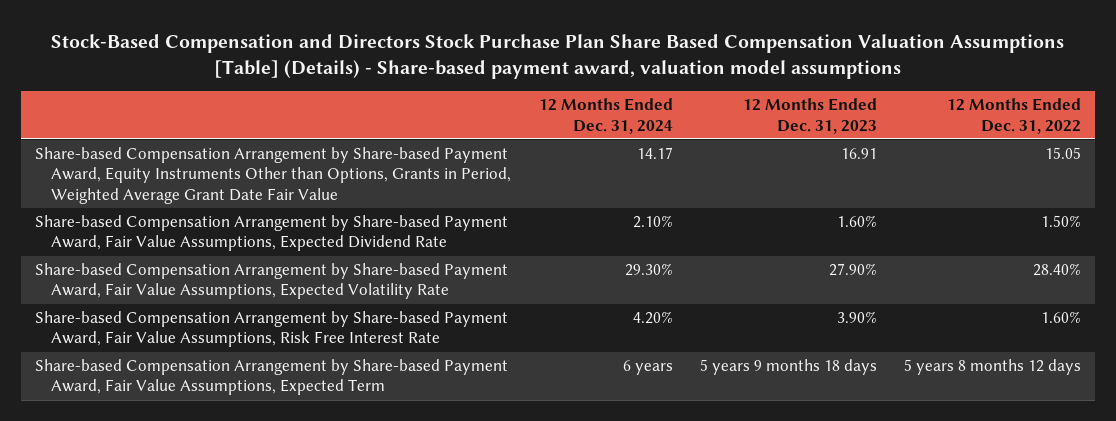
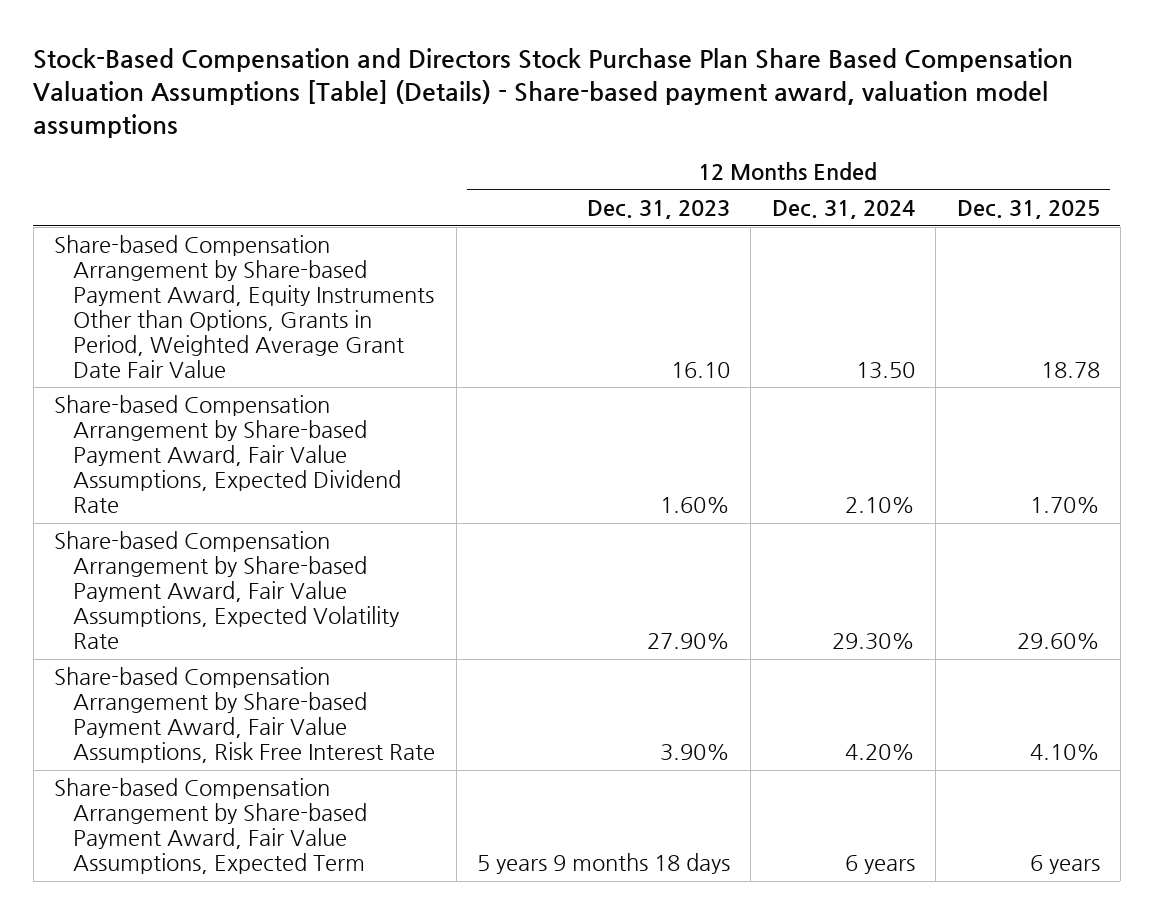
- | 12 Months Ended Dec. 31, 2024 | 12 Months Ended Dec. 31, 2023 | 12 Months Ended Dec. 31, 2022
+ | 12 Months Ended Dec. 31, 2023 | 12 Months Ended Dec. 31, 2024 | 12 Months Ended Dec. 31, 2025
- Share-based Compensation Arrangement by Share-based Payment Award, Equity Instruments Other than Options, Grants in Period, Weighted Average Grant Date Fair Value | 14.17 | 16.91 | 15.05
+ Share-based Compensation Arrangement by Share-based Payment Award, Equity Instruments Other than Options, Grants in Period, Weighted Average Grant Date Fair Value | 16.10 | 13.50 | 18.78

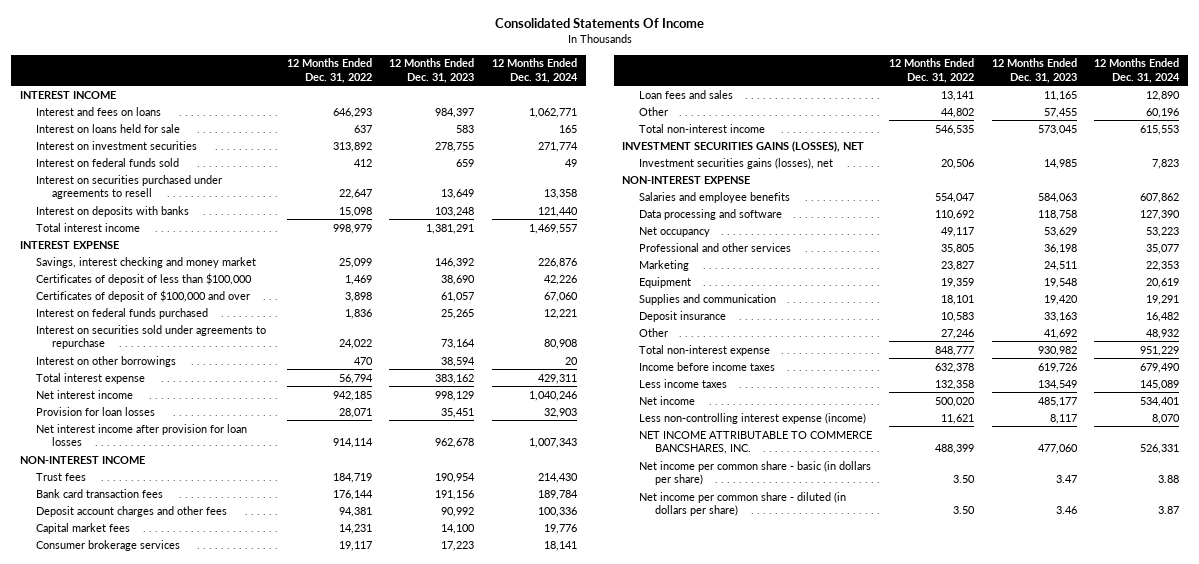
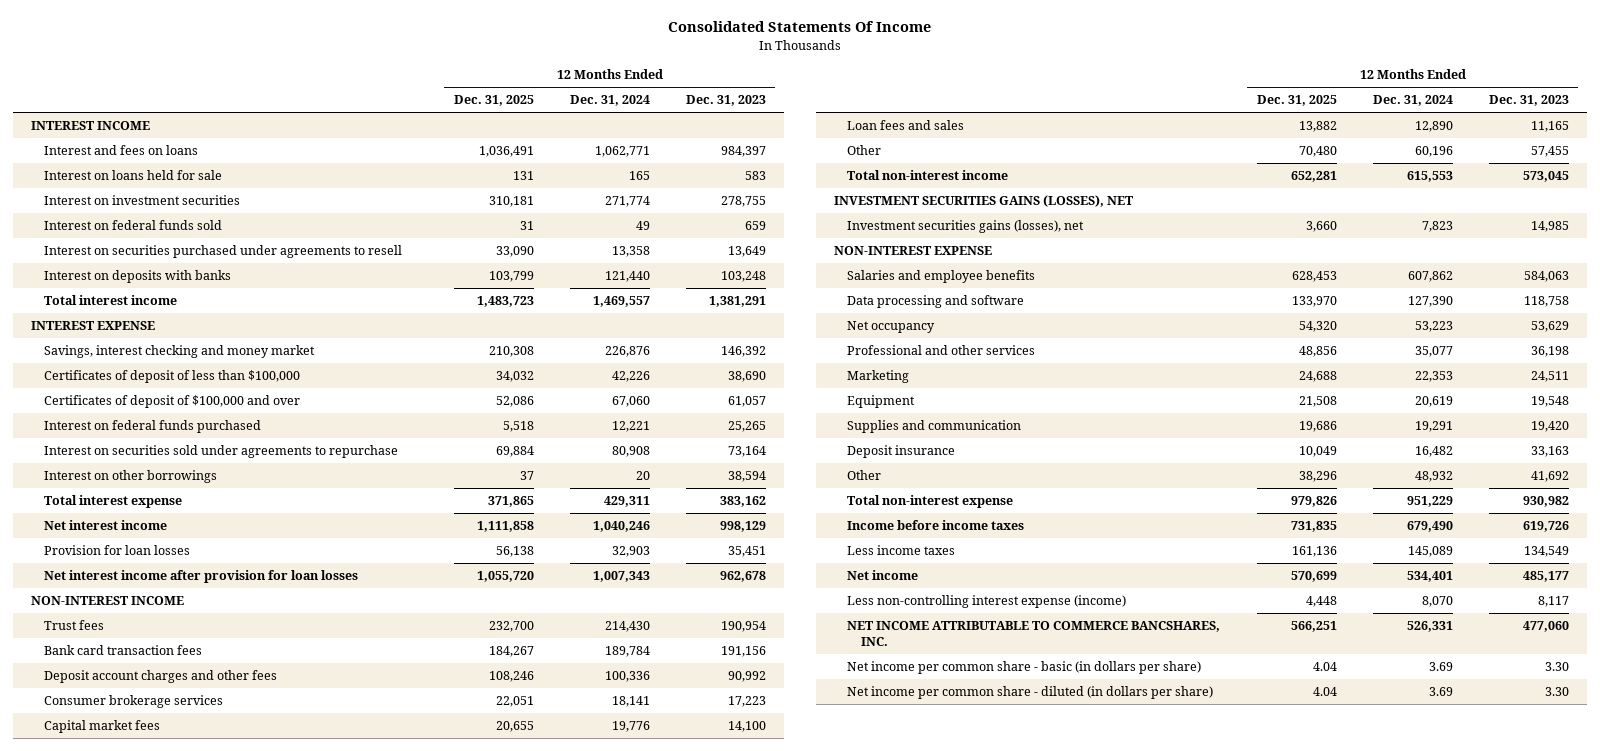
- | 12 Months Ended Dec. 31, 2022 | 12 Months Ended Dec. 31, 2023 | 12 Months Ended Dec. 31, 2024
+ | 12 Months Ended Dec. 31, 2025 | 12 Months Ended Dec. 31, 2024 | 12 Months Ended Dec. 31, 2023
moved down: Capital market fees | 20,655 | 19,776 | 14,100
- Net income per common share - basic (in dollars per share) | 3.50 | 3.47 | 3.88
- Net income per common share - diluted (in dollars per share) | 3.50 | 3.46 | 3.87
+ Net income per common share - basic (in dollars per share) | 4.04 | 3.69 | 3.30
+ Net income per common share - diluted (in dollars per share) | 4.04 | 3.69 | 3.30

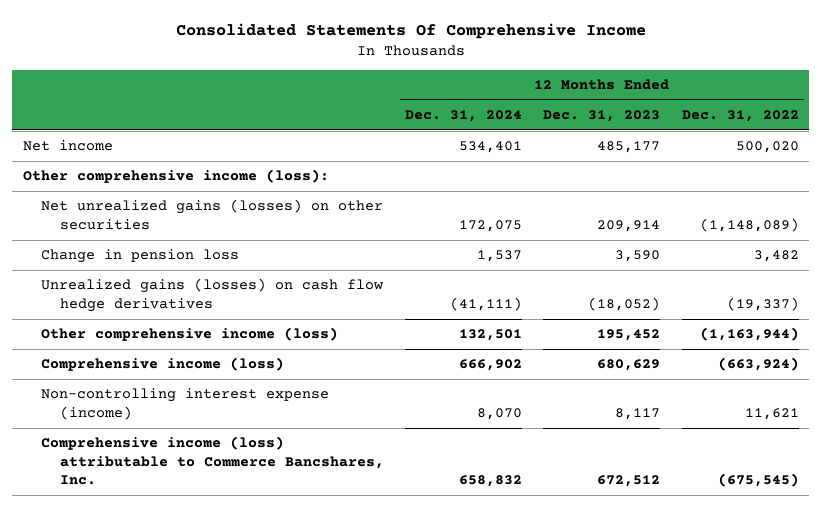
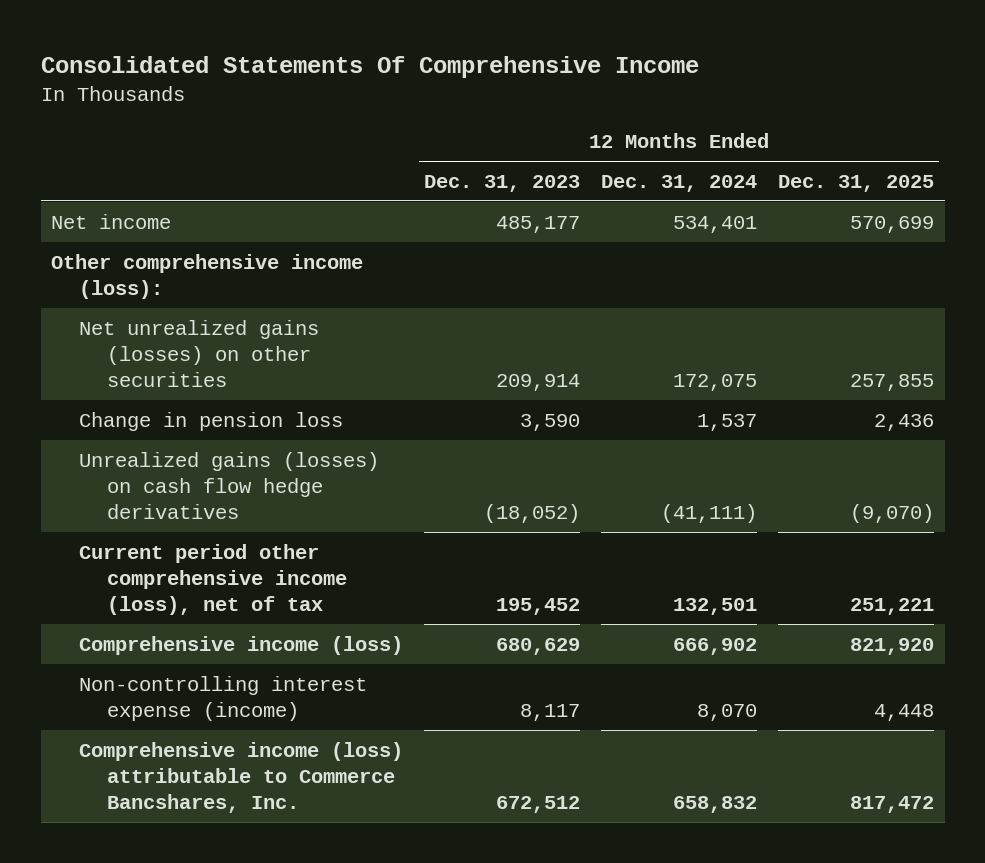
- | 12 Months Ended Dec. 31, 2024 | 12 Months Ended Dec. 31, 2023 | 12 Months Ended Dec. 31, 2022
+ | 12 Months Ended Dec. 31, 2023 | 12 Months Ended Dec. 31, 2024 | 12 Months Ended Dec. 31, 2025
- Other comprehensive income (loss) | 132,501 | 195,452 | (1,163,944)
+ Current period other comprehensive income (loss), net of tax | 195,452 | 132,501 | 251,221

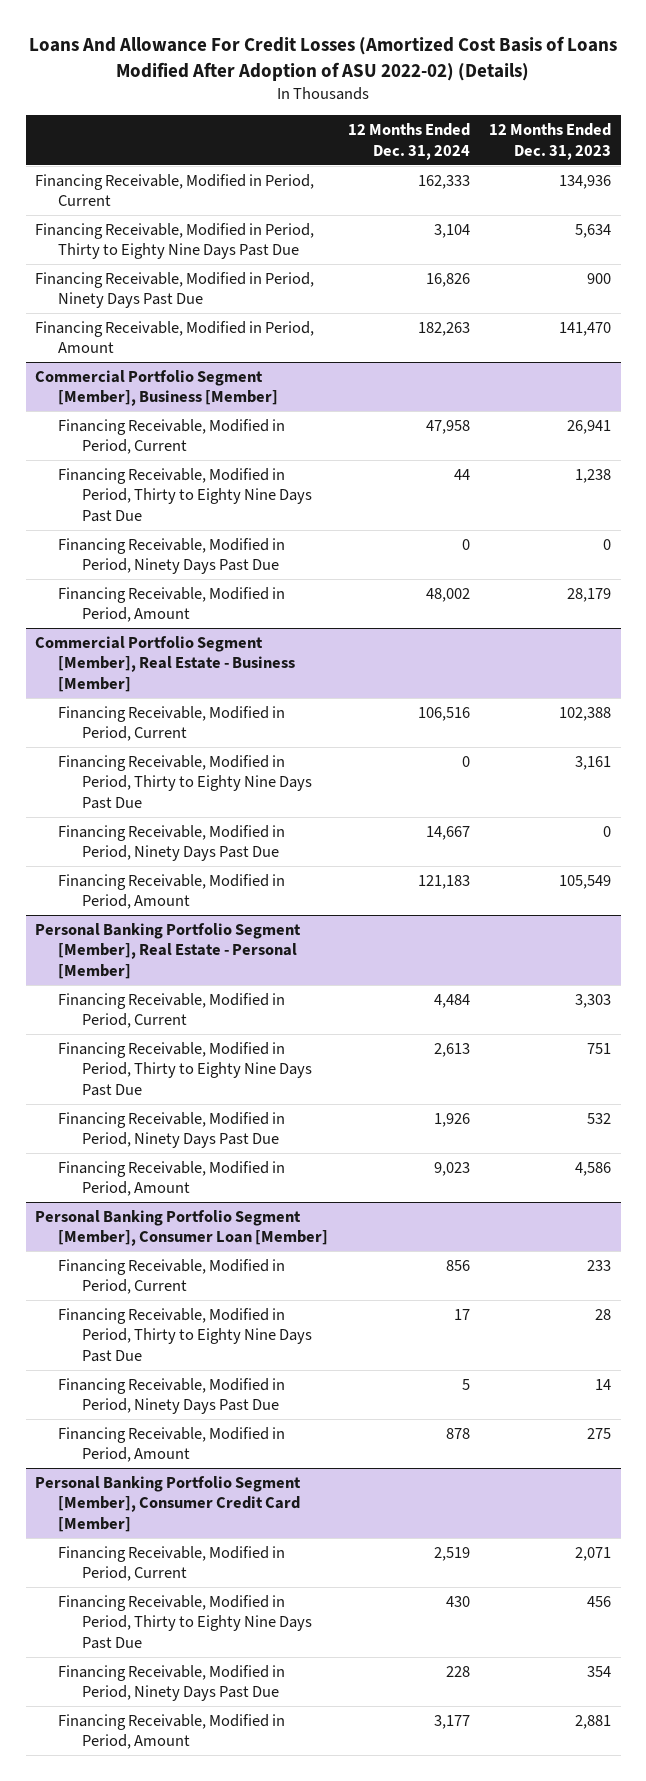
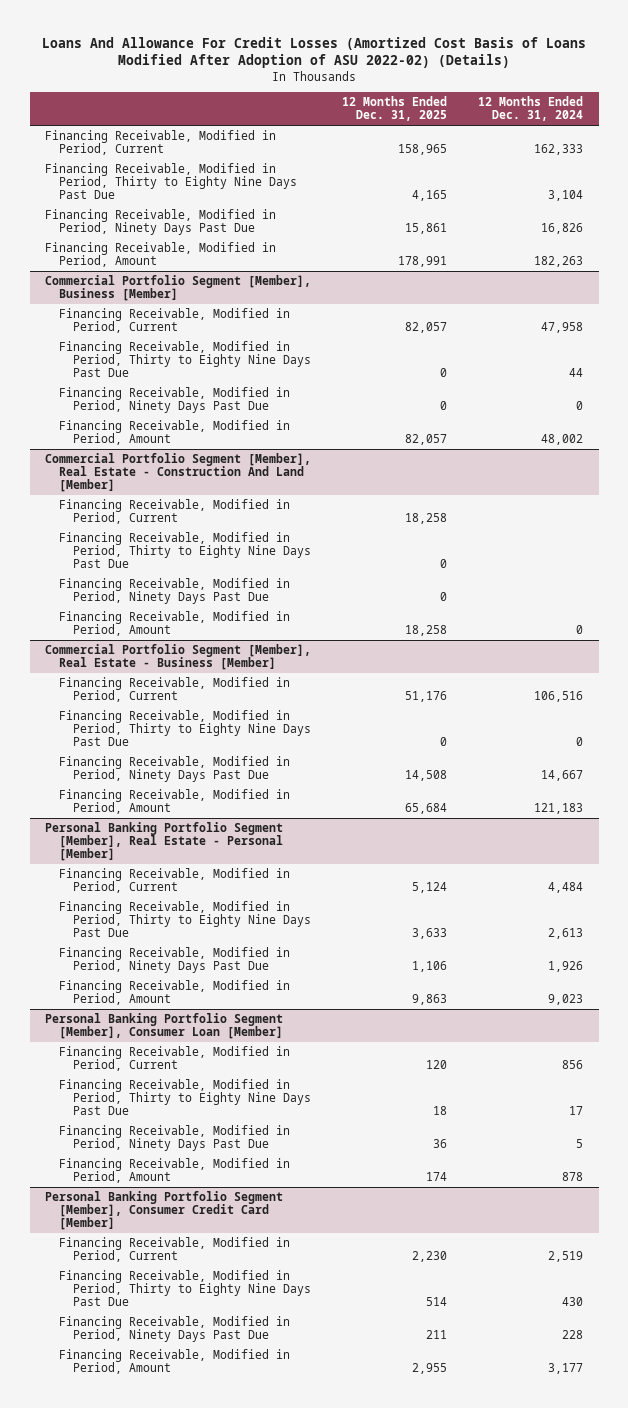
- | 12 Months Ended Dec. 31, 2024 | 12 Months Ended Dec. 31, 2023
+ | 12 Months Ended Dec. 31, 2025 | 12 Months Ended Dec. 31, 2024
+ Commercial Portfolio Segment [Member], Real Estate - Construction And Land [Member]
+ Financing Receivable, Modified in Period, Current | 18,258 |
+ Financing Receivable, Modified in Period, Thirty to Eighty Nine Days Past Due | 0 |
+ Financing Receivable, Modified in Period, Ninety Days Past Due | 0 |
+ Financing Receivable, Modified in Period, Amount | 18,258 | 0

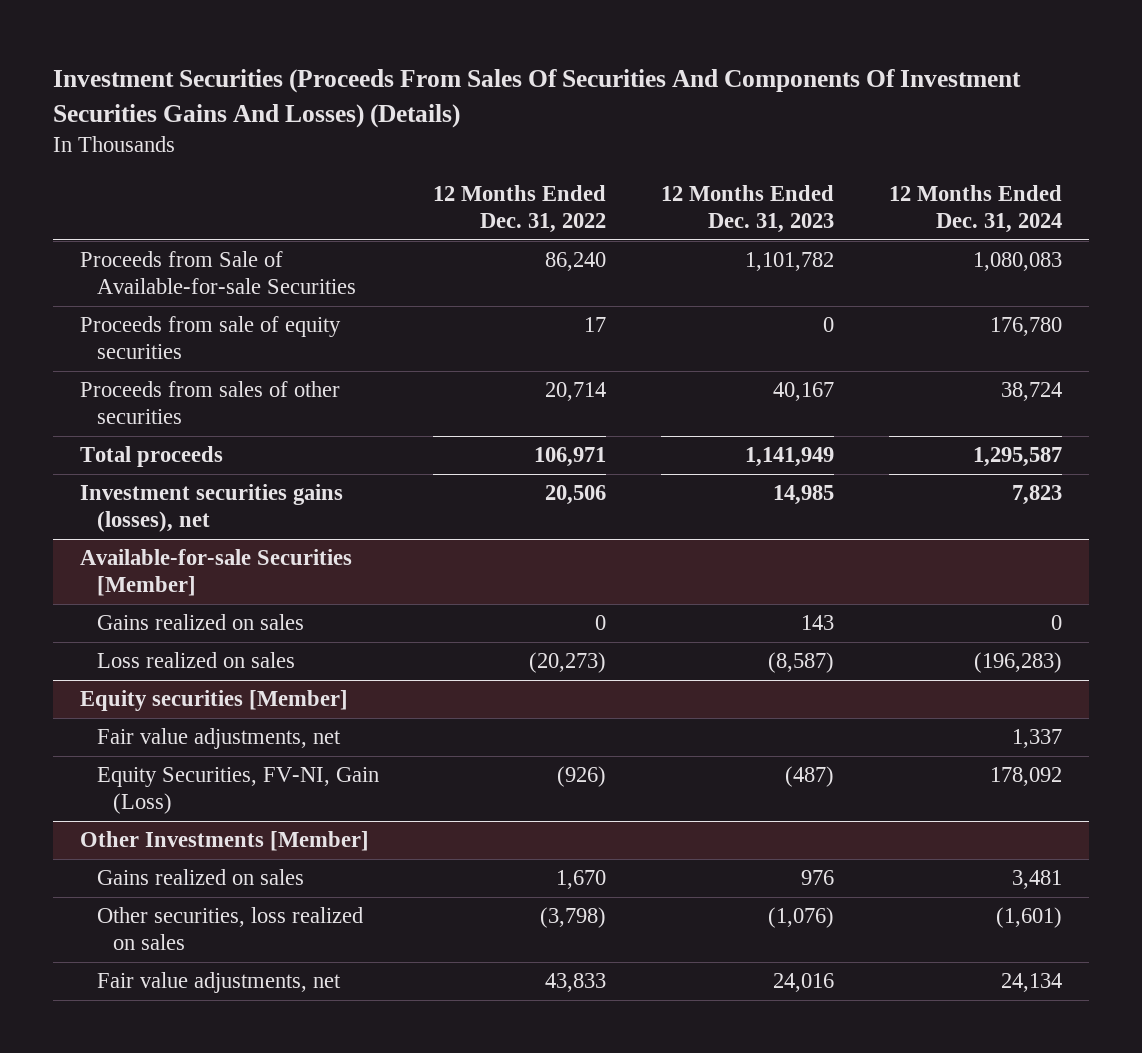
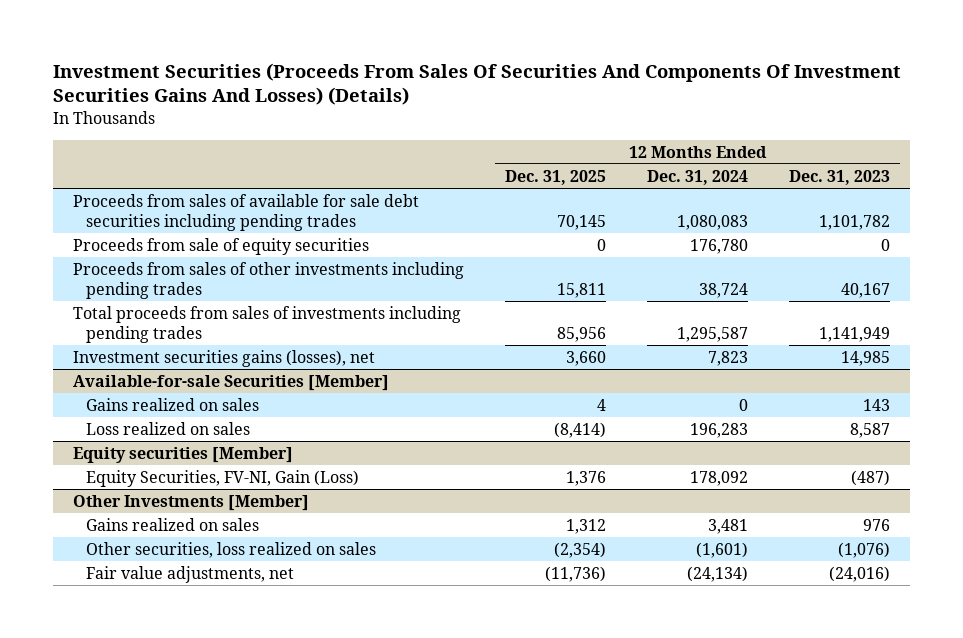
- | 12 Months Ended Dec. 31, 2022 | 12 Months Ended Dec. 31, 2023 | 12 Months Ended Dec. 31, 2024
+ | 12 Months Ended Dec. 31, 2025 | 12 Months Ended Dec. 31, 2024 | 12 Months Ended Dec. 31, 2023
- Proceeds from Sale of Available-for-sale Securities | 86,240 | 1,101,782 | 1,080,083
+ Proceeds from sales of available for sale debt securities including pending trades | 70,145 | 1,080,083 | 1,101,782
- Proceeds from sales of other securities | 20,714 | 40,167 | 38,724
- Total proceeds | 106,971 | 1,141,949 | 1,295,587
+ Proceeds from sales of other investments including pending trades | 15,811 | 38,724 | 40,167
+ Total proceeds from sales of investments including pending trades | 85,956 | 1,295,587 | 1,141,949
@ Available-for-sale Securities [Member]
- Loss realized on sales | (20,273) | (8,587) | (196,283)
+ Loss realized on sales | (8,414) | 196,283 | 8,587
@ Equity securities [Member]
- Fair value adjustments, net | | | 1,337
@ Other Investments [Member]
- Fair value adjustments, net | 43,833 | 24,016 | 24,134
+ Fair value adjustments, net | (11,736) | (24,134) | (24,016)

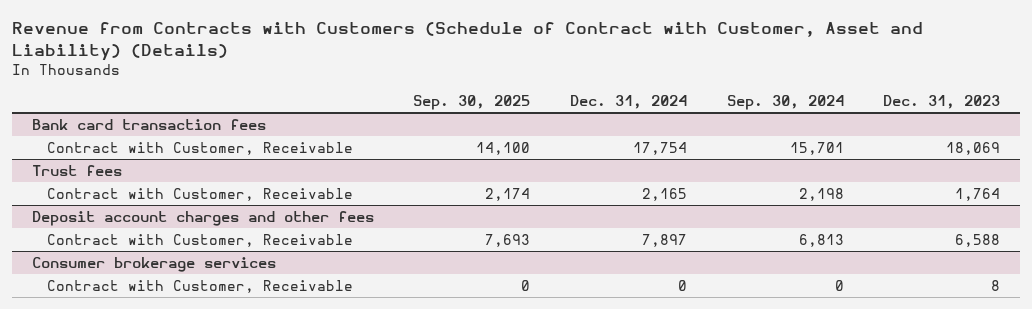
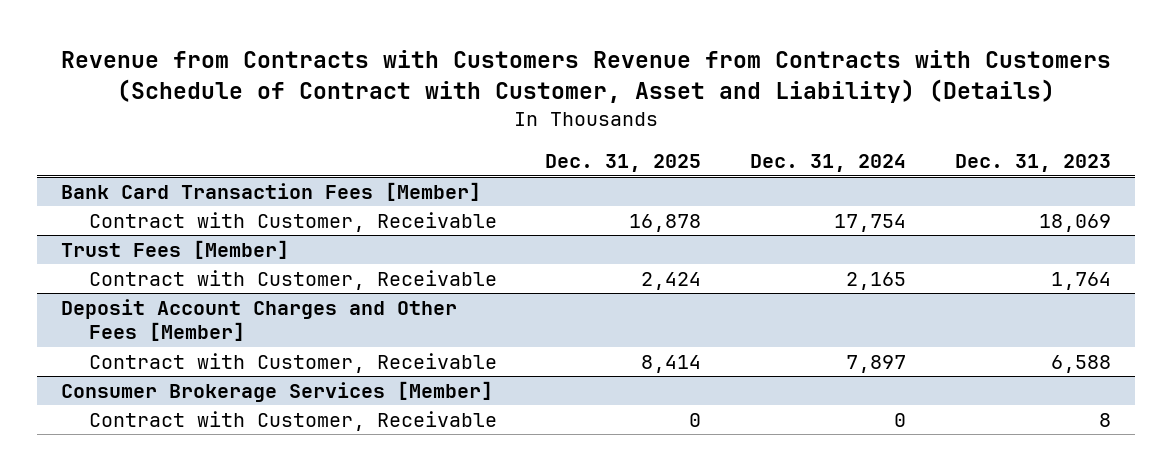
- Revenue from Contracts with Customers (Schedule of Contract with Customer, Asset and Liability) (Details)
+ Revenue from Contracts with Customers Revenue from Contracts with Customers (Schedule of Contract with Customer, Asset and Liability) (Details)
- | Sep. 30, 2025 | Dec. 31, 2024 | Sep. 30, 2024 | Dec. 31, 2023
+ | Dec. 31, 2025 | Dec. 31, 2024 | Dec. 31, 2023
- Bank card transaction fees
+ Bank Card Transaction Fees [Member]
- Trust fees
+ Trust Fees [Member]
- Deposit account charges and other fees
+ Deposit Account Charges and Other Fees [Member]
- Consumer brokerage services
+ Consumer Brokerage Services [Member]

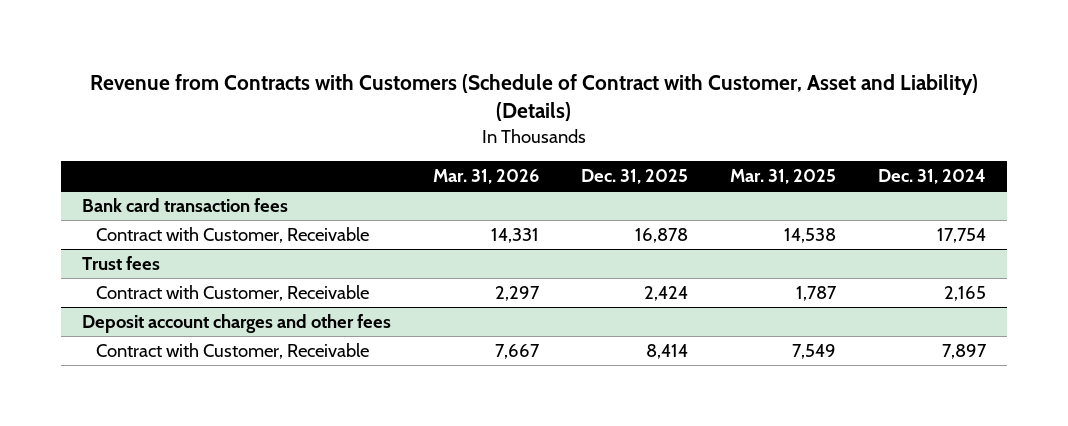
- Revenue from Contracts with Customers Revenue from Contracts with Customers (Schedule of Contract with Customer, Asset and Liability) (Details)
+ Revenue from Contracts with Customers (Schedule of Contract with Customer, Asset and Liability) (Details)
- | Dec. 31, 2025 | Dec. 31, 2024 | Dec. 31, 2023
+ | Mar. 31, 2026 | Dec. 31, 2025 | Mar. 31, 2025 | Dec. 31, 2024
- Bank Card Transaction Fees [Member]
+ Bank card transaction fees
- Trust Fees [Member]
+ Trust fees
- Deposit Account Charges and Other Fees [Member]
+ Deposit account charges and other fees
- Consumer Brokerage Services [Member]
- Contract with Customer, Receivable | 0 | 0 | 8

